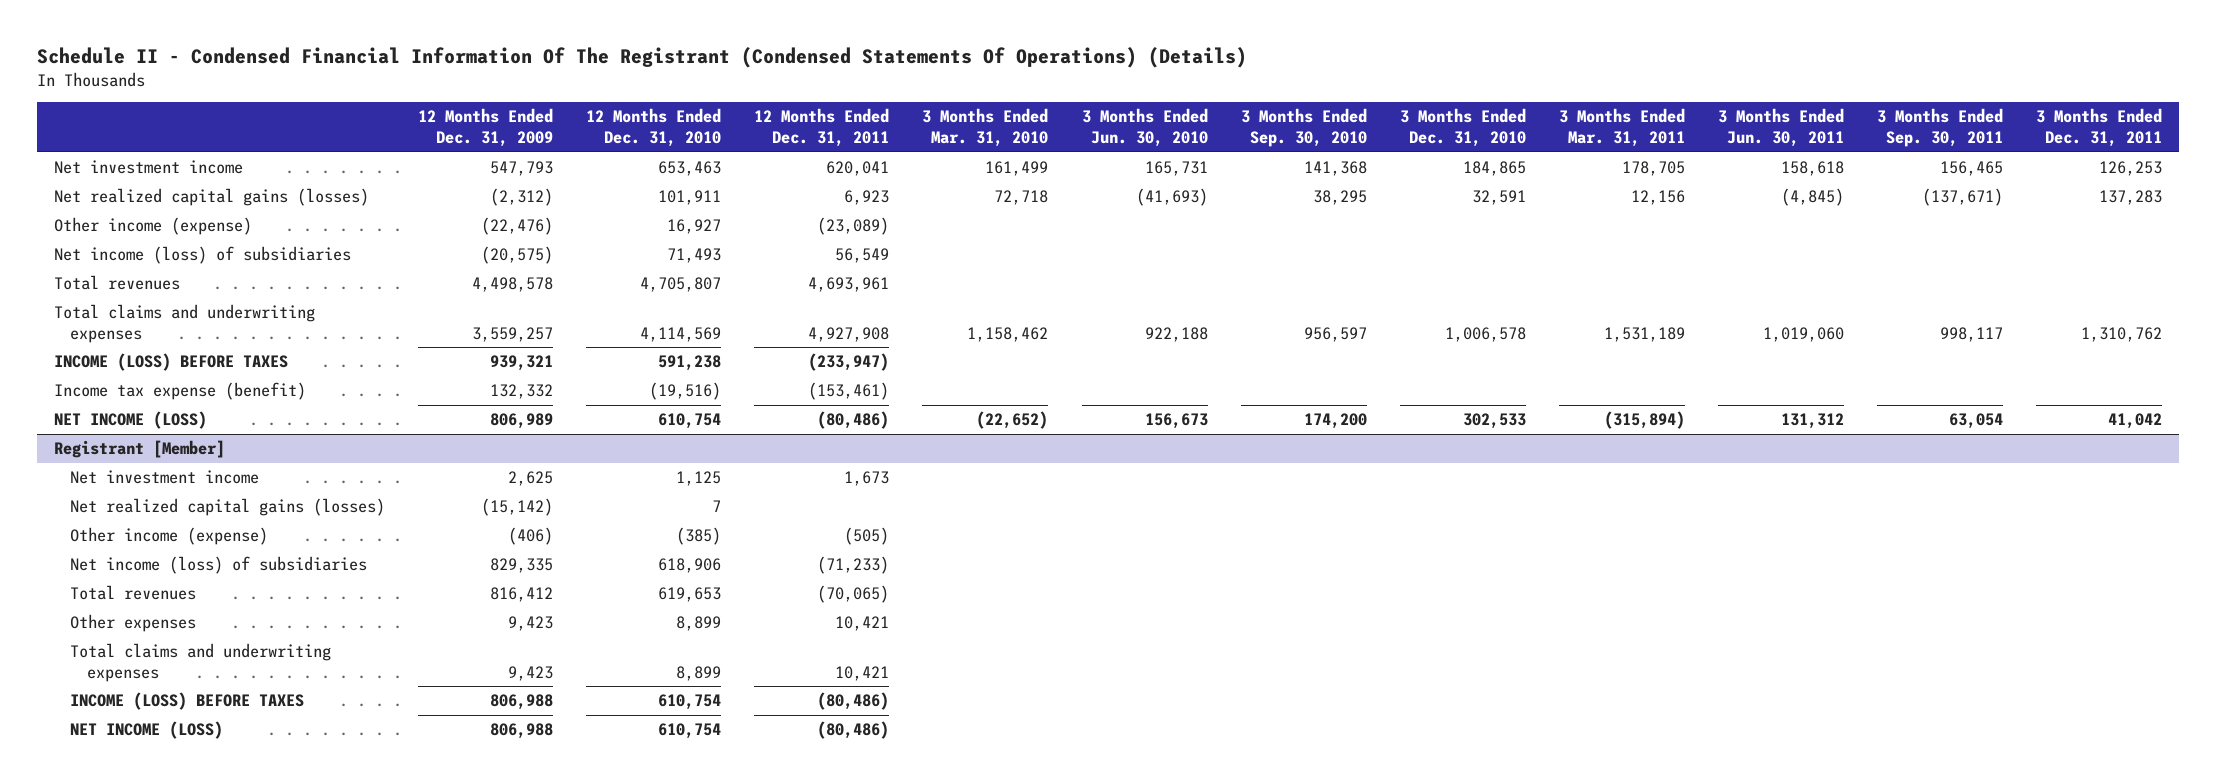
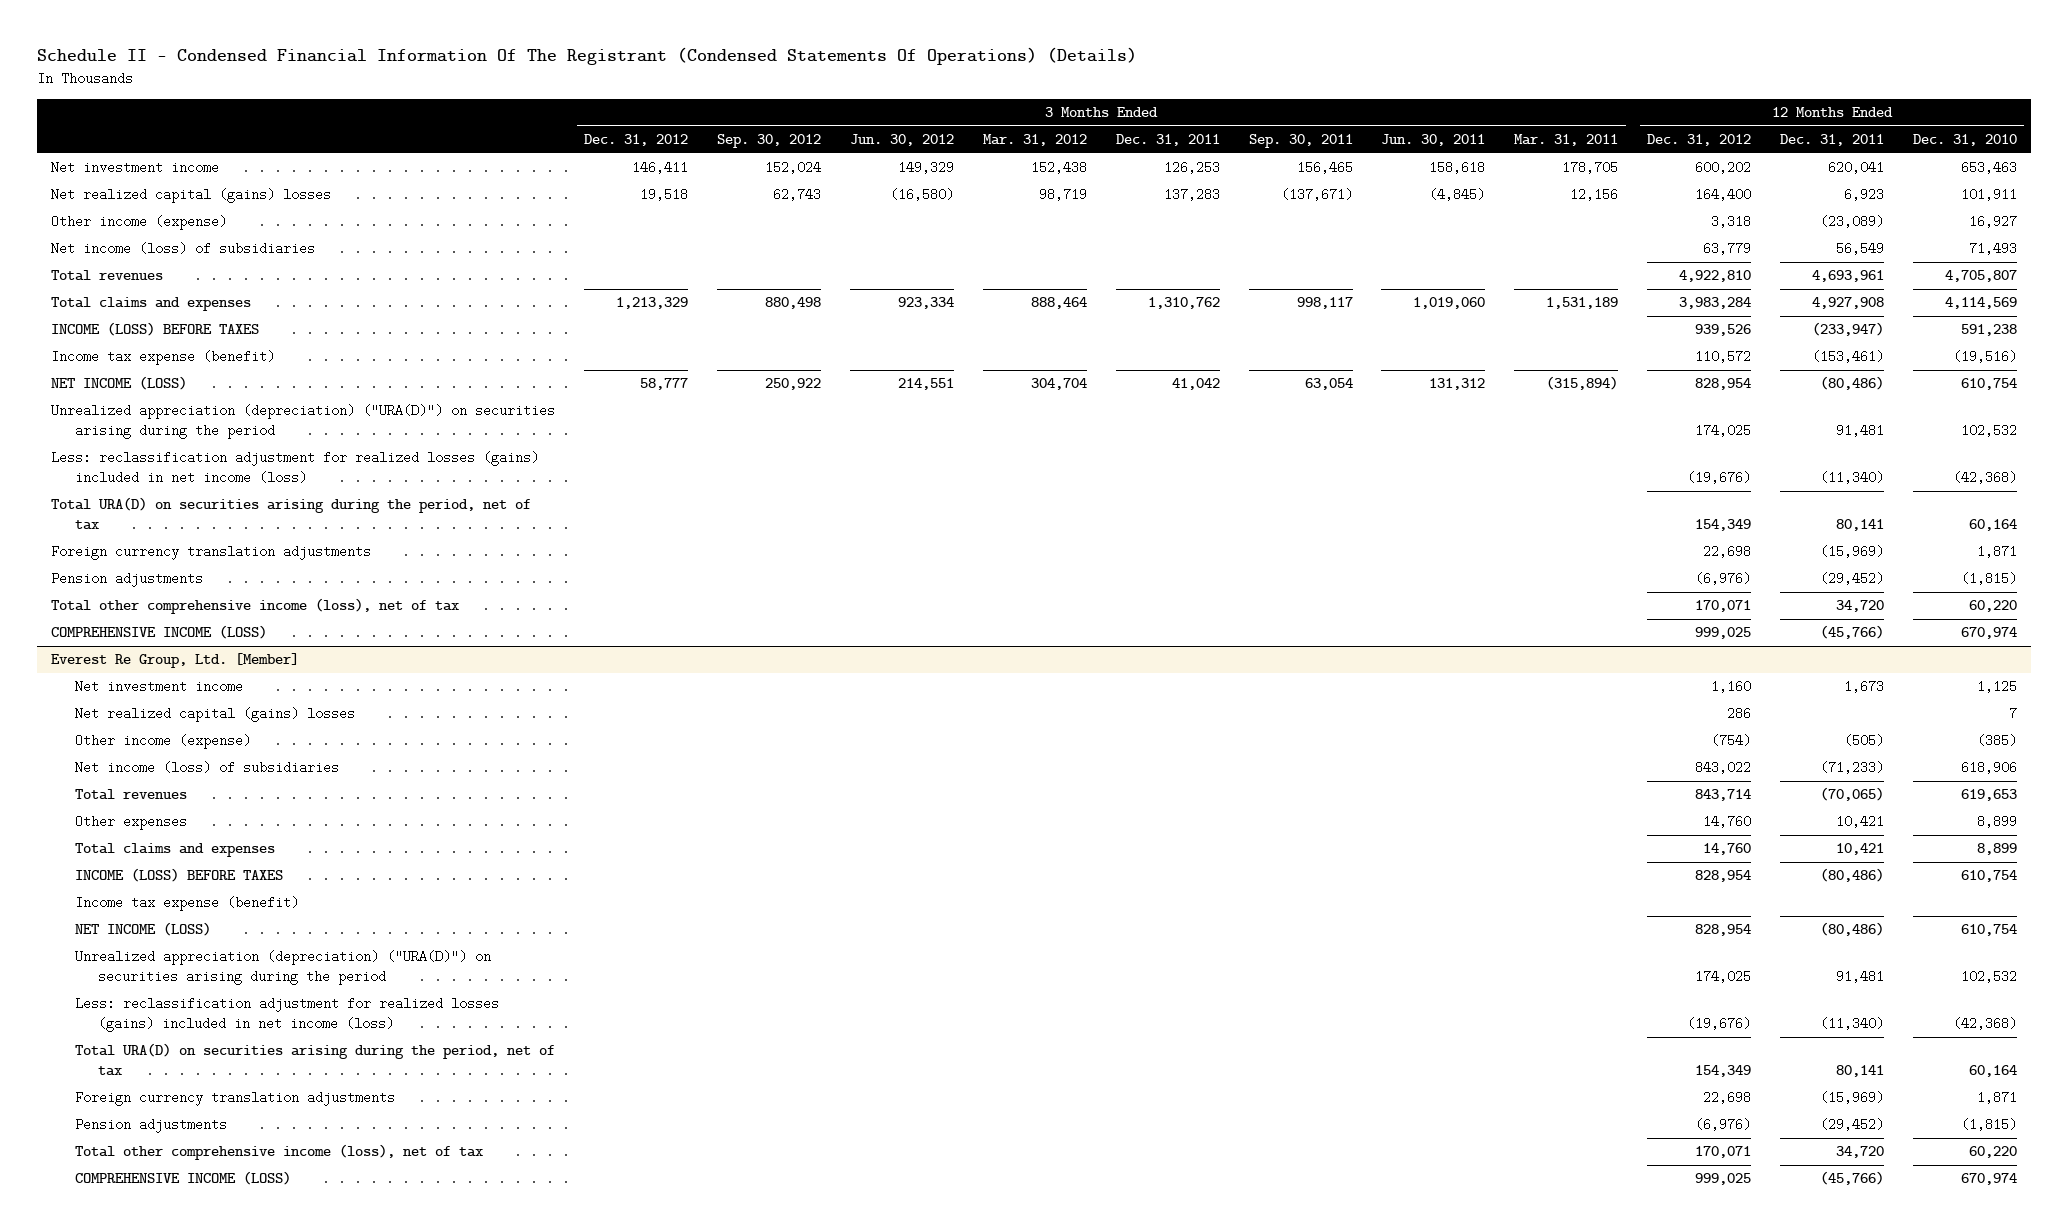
- | 12 Months Ended Dec. 31, 2009 | 12 Months Ended Dec. 31, 2010 | 12 Months Ended Dec. 31, 2011 | 3 Months Ended Mar. 31, 2010 | 3 Months Ended Jun. 30, 2010 | 3 Months Ended Sep. 30, 2010 | 3 Months Ended Dec. 31, 2010 | 3 Months Ended Mar. 31, 2011 | 3 Months Ended Jun. 30, 2011 | 3 Months Ended Sep. 30, 2011 | 3 Months Ended Dec. 31, 2011
+ | 3 Months Ended Dec. 31, 2012 | 3 Months Ended Sep. 30, 2012 | 3 Months Ended Jun. 30, 2012 | 3 Months Ended Mar. 31, 2012 | 3 Months Ended Dec. 31, 2011 | 3 Months Ended Sep. 30, 2011 | 3 Months Ended Jun. 30, 2011 | 3 Months Ended Mar. 31, 2011 | 12 Months Ended Dec. 31, 2012 | 12 Months Ended Dec. 31, 2011 | 12 Months Ended Dec. 31, 2010
- Net realized capital gains (losses) | (2,312) | 101,911 | 6,923 | 72,718 | (41,693) | 38,295 | 32,591 | 12,156 | (4,845) | (137,671) | 137,283
+ Net realized capital (gains) losses | 19,518 | 62,743 | (16,580) | 98,719 | 137,283 | (137,671) | (4,845) | 12,156 | 164,400 | 6,923 | 101,911
- Total claims and underwriting expenses | 3,559,257 | 4,114,569 | 4,927,908 | 1,158,462 | 922,188 | 956,597 | 1,006,578 | 1,531,189 | 1,019,060 | 998,117 | 1,310,762
+ Total claims and expenses | 1,213,329 | 880,498 | 923,334 | 888,464 | 1,310,762 | 998,117 | 1,019,060 | 1,531,189 | 3,983,284 | 4,927,908 | 4,114,569
- Registrant [Member]
+ Unrealized appreciation (depreciation) ("URA(D)") on securities arising during the period | | | | | | | | | 174,025 | 91,481 | 102,532
+ Less: reclassification adjustment for realized losses (gains) included in net income (loss) | | | | | | | | | (19,676) | (11,340) | (42,368)
+ Total URA(D) on securities arising during the period, net of tax | | | | | | | | | 154,349 | 80,141 | 60,164
+ Foreign currency translation adjustments | | | | | | | | | 22,698 | (15,969) | 1,871
+ Pension adjustments | | | | | | | | | (6,976) | (29,452) | (1,815)
+ Total other comprehensive income (loss), net of tax | | | | | | | | | 170,071 | 34,720 | 60,220
+ COMPREHENSIVE INCOME (LOSS) | | | | | | | | | 999,025 | (45,766) | 670,974
+ Everest Re Group, Ltd. [Member]
- Net realized capital gains (losses) | (15,142) | 7 | | | | | | | | |
+ Net realized capital (gains) losses | | | | | | | | | 286 | | 7
- Total claims and underwriting expenses | 9,423 | 8,899 | 10,421 | | | | | | | |
+ Total claims and expenses | | | | | | | | | 14,760 | 10,421 | 8,899
+ Income tax expense (benefit)
+ Unrealized appreciation (depreciation) ("URA(D)") on securities arising during the period | | | | | | | | | 174,025 | 91,481 | 102,532
+ Less: reclassification adjustment for realized losses (gains) included in net income (loss) | | | | | | | | | (19,676) | (11,340) | (42,368)
+ Total URA(D) on securities arising during the period, net of tax | | | | | | | | | 154,349 | 80,141 | 60,164
+ Foreign currency translation adjustments | | | | | | | | | 22,698 | (15,969) | 1,871
+ Pension adjustments | | | | | | | | | (6,976) | (29,452) | (1,815)
+ Total other comprehensive income (loss), net of tax | | | | | | | | | 170,071 | 34,720 | 60,220
+ COMPREHENSIVE INCOME (LOSS) | | | | | | | | | 999,025 | (45,766) | 670,974

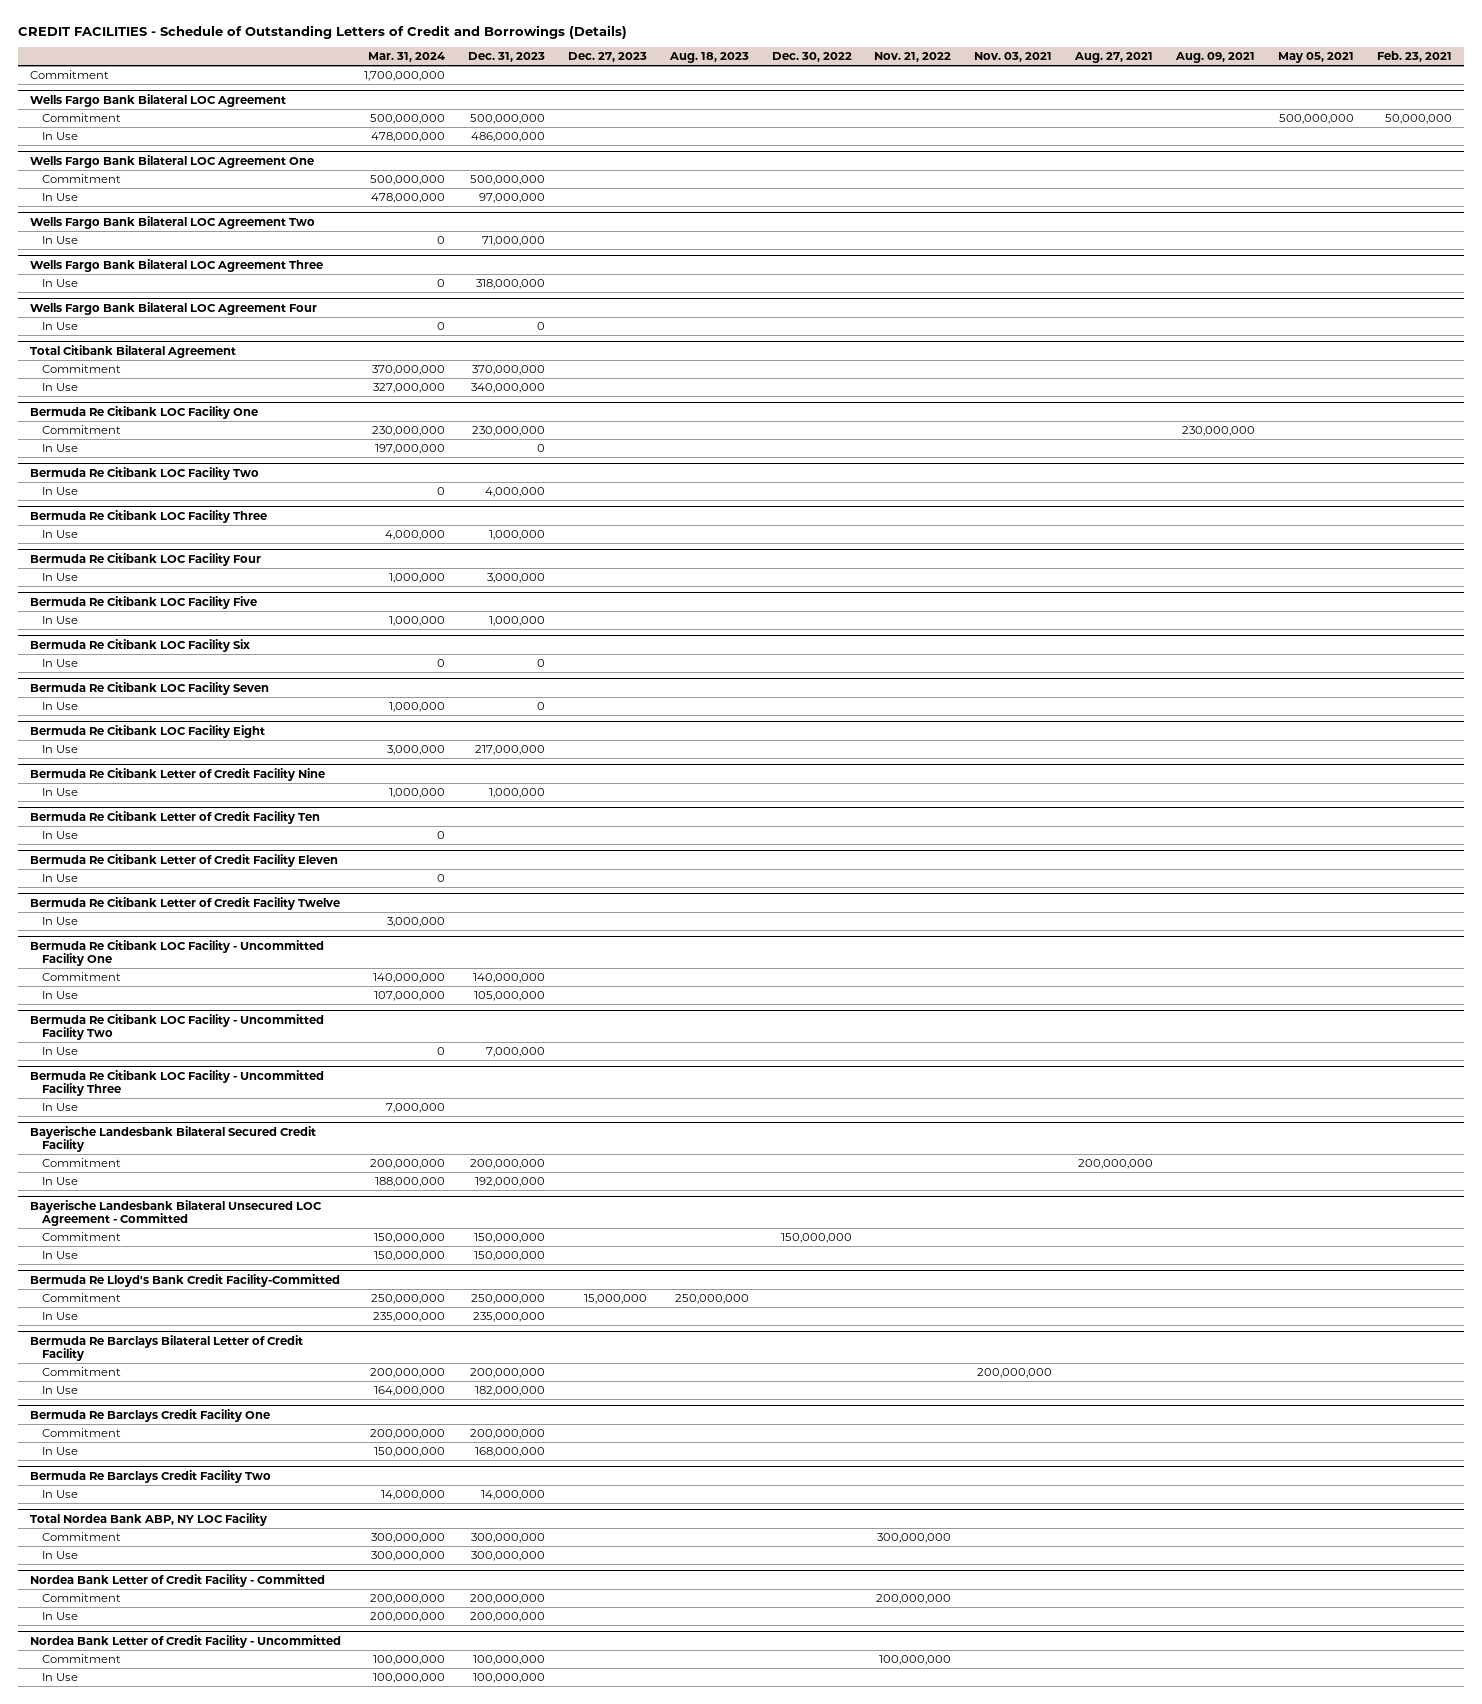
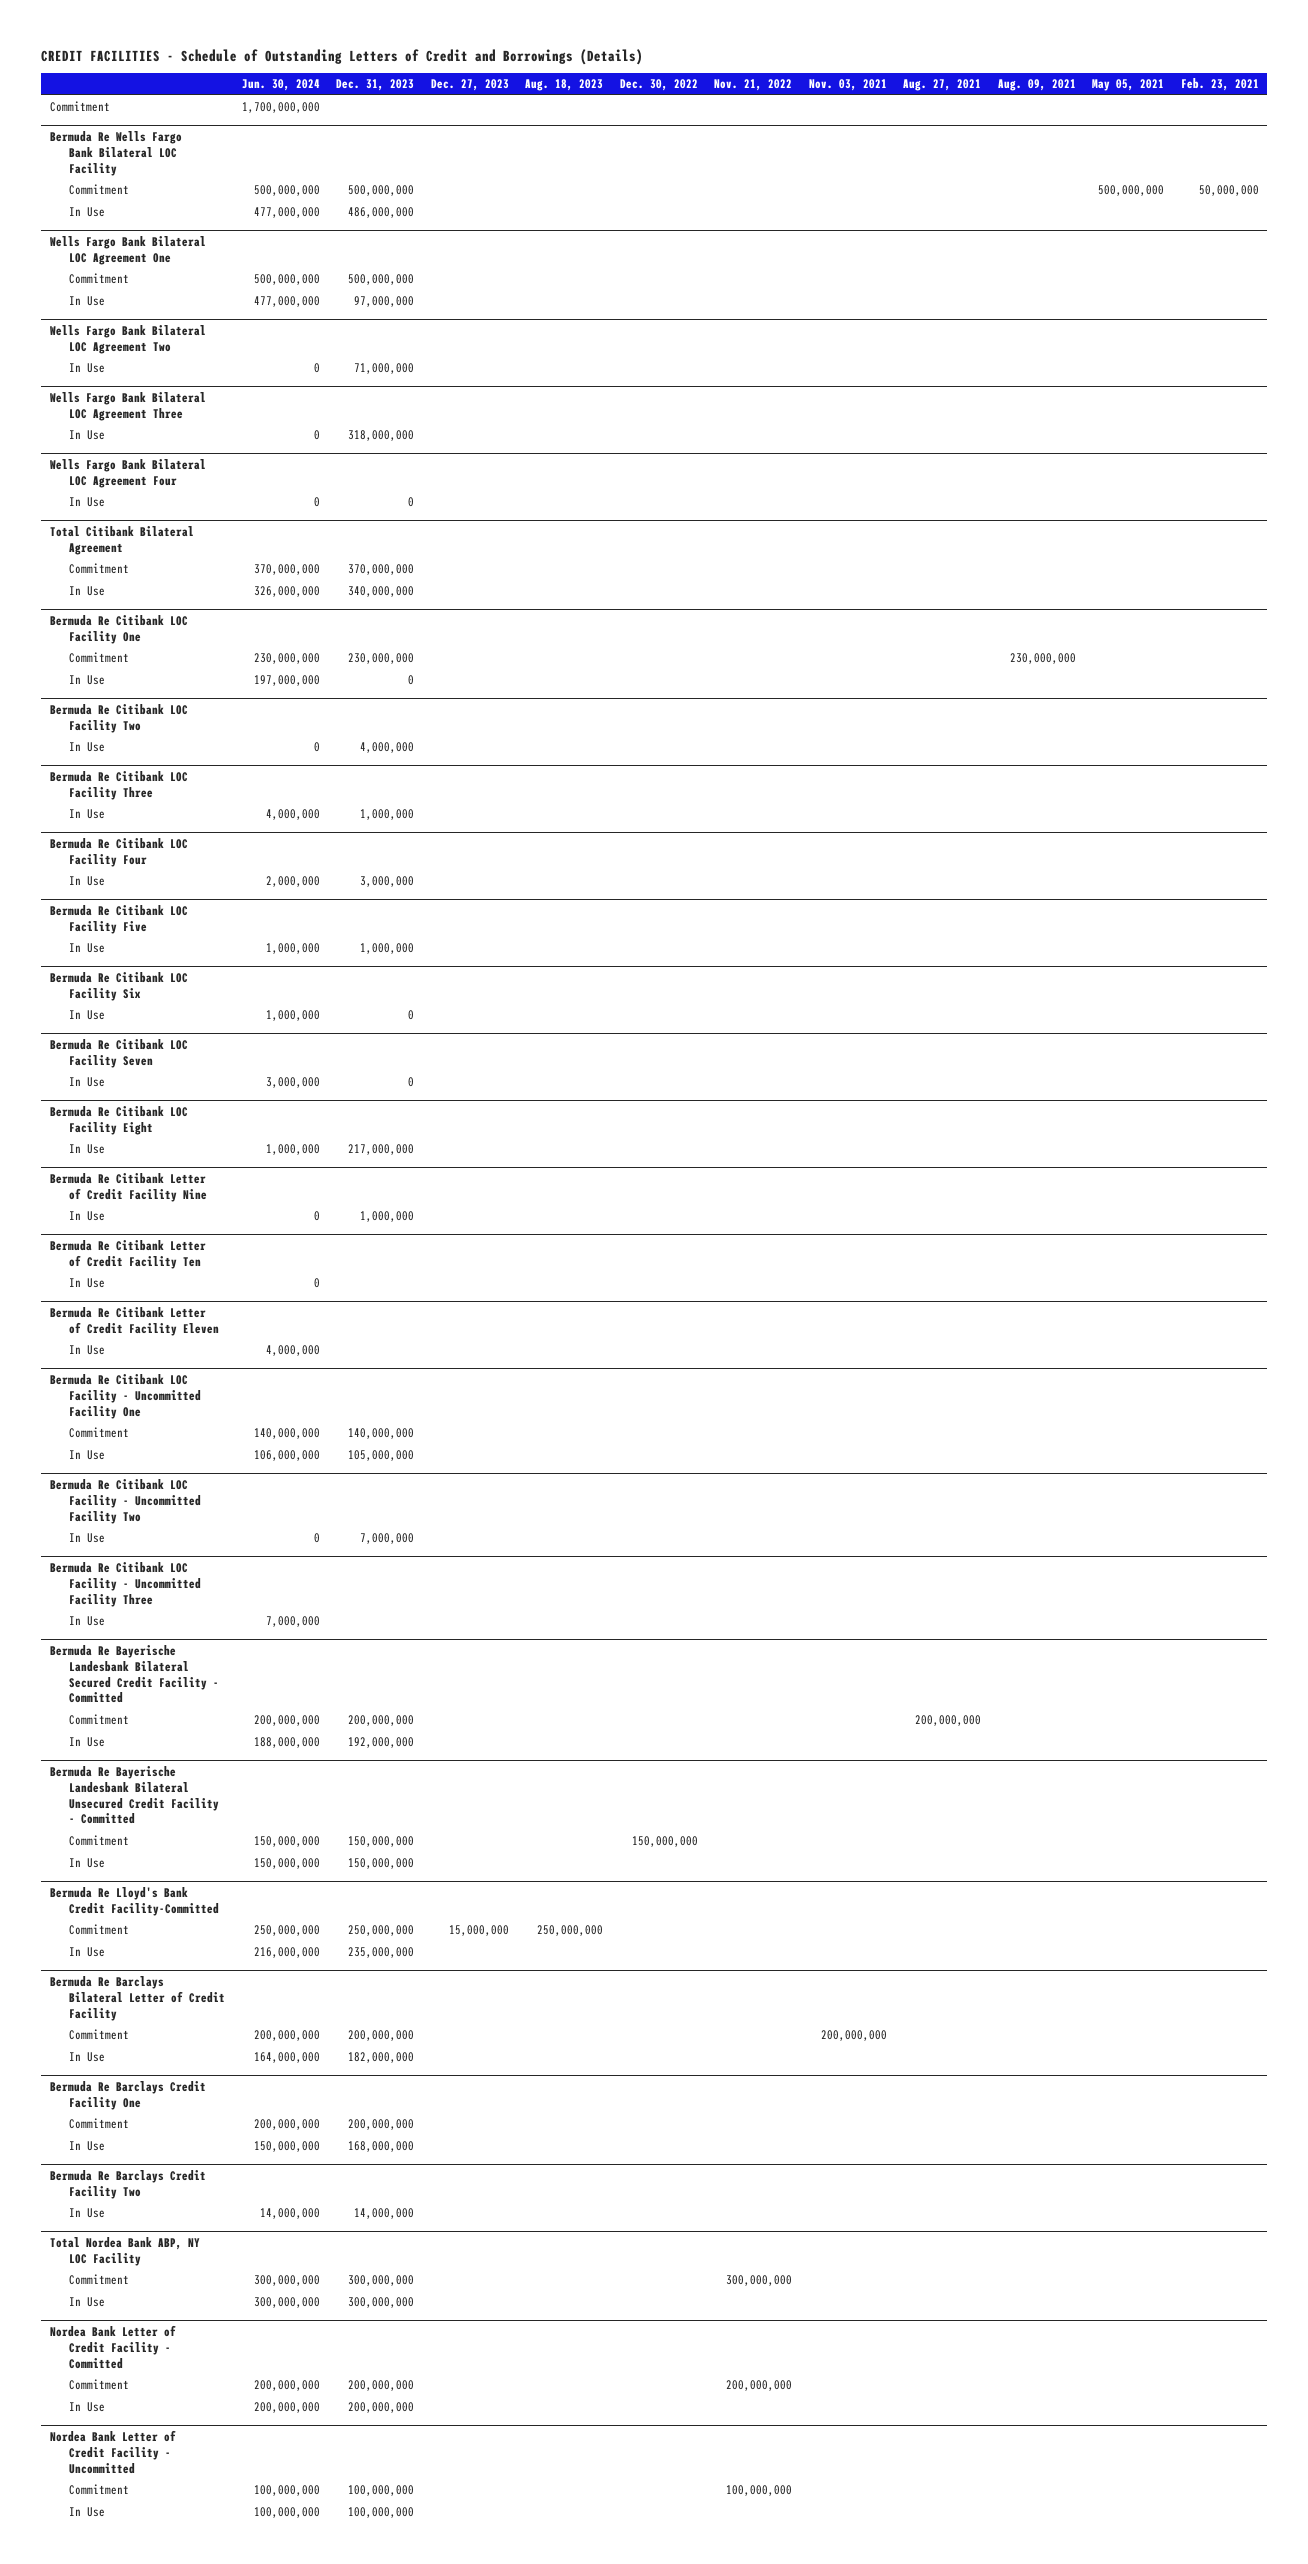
- | Mar. 31, 2024 | Dec. 31, 2023 | Dec. 27, 2023 | Aug. 18, 2023 | Dec. 30, 2022 | Nov. 21, 2022 | Nov. 03, 2021 | Aug. 27, 2021 | Aug. 09, 2021 | May 05, 2021 | Feb. 23, 2021
+ | Jun. 30, 2024 | Dec. 31, 2023 | Dec. 27, 2023 | Aug. 18, 2023 | Dec. 30, 2022 | Nov. 21, 2022 | Nov. 03, 2021 | Aug. 27, 2021 | Aug. 09, 2021 | May 05, 2021 | Feb. 23, 2021
- Wells Fargo Bank Bilateral LOC Agreement
+ Bermuda Re Wells Fargo Bank Bilateral LOC Facility
- Bermuda Re Citibank Letter of Credit Facility Twelve
- In Use | 3,000,000 | | | | | | | | | |
- Bayerische Landesbank Bilateral Secured Credit Facility
+ Bermuda Re Bayerische Landesbank Bilateral Secured Credit Facility - Committed
- Bayerische Landesbank Bilateral Unsecured LOC Agreement - Committed
+ Bermuda Re Bayerische Landesbank Bilateral Unsecured Credit Facility - Committed

